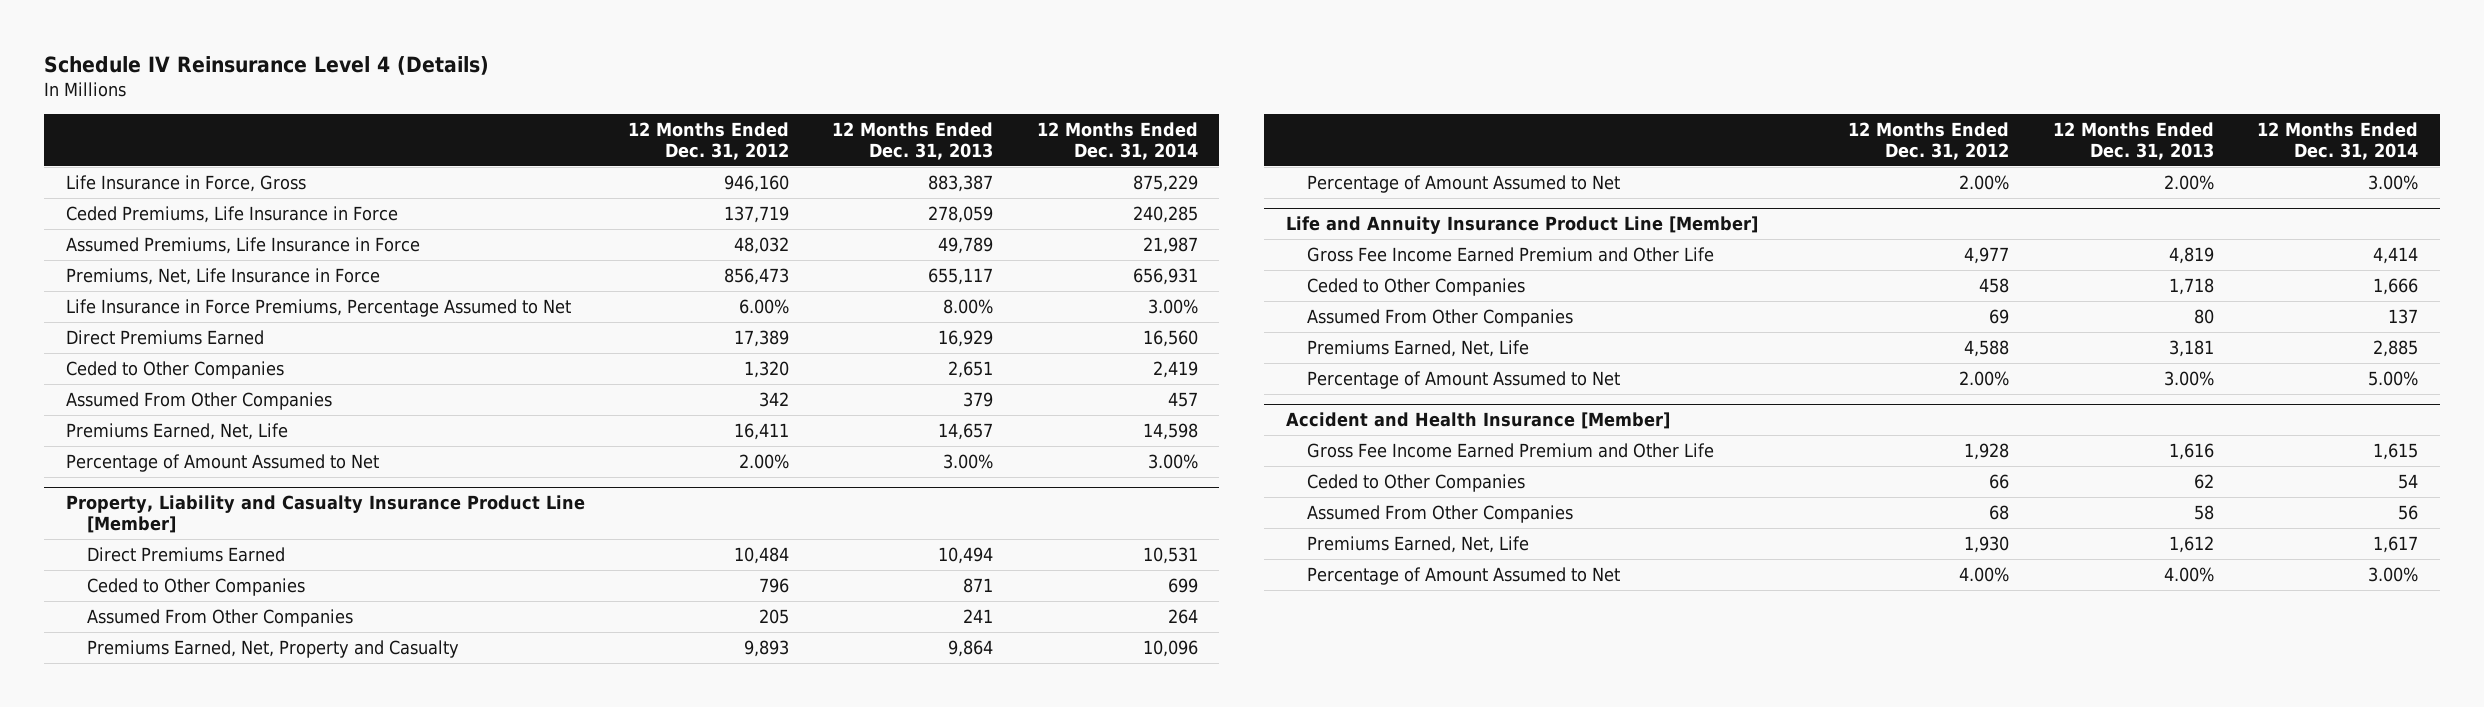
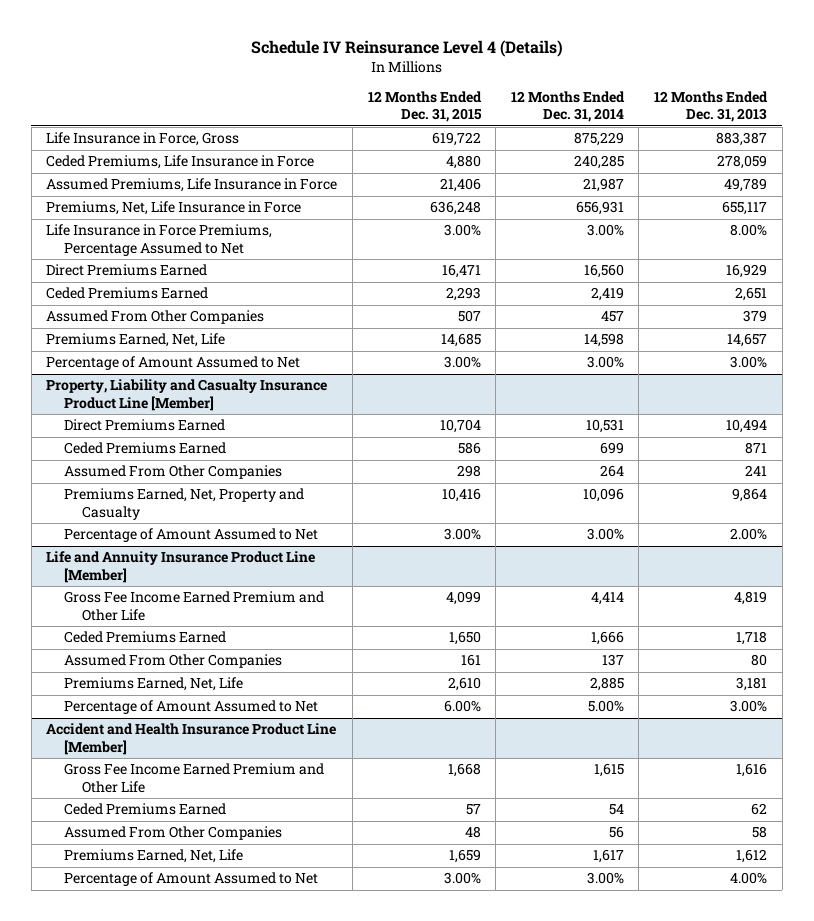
- | 12 Months Ended Dec. 31, 2012 | 12 Months Ended Dec. 31, 2013 | 12 Months Ended Dec. 31, 2014
+ | 12 Months Ended Dec. 31, 2015 | 12 Months Ended Dec. 31, 2014 | 12 Months Ended Dec. 31, 2013
- Ceded to Other Companies | 1,320 | 2,651 | 2,419
+ Ceded Premiums Earned | 2,293 | 2,419 | 2,651
@ Property, Liability and Casualty Insurance Product Line [Member]
- Ceded to Other Companies | 796 | 871 | 699
+ Ceded Premiums Earned | 586 | 699 | 871
@ Life and Annuity Insurance Product Line [Member]
- Ceded to Other Companies | 458 | 1,718 | 1,666
+ Ceded Premiums Earned | 1,650 | 1,666 | 1,718
- Accident and Health Insurance [Member]
+ Accident and Health Insurance Product Line [Member]
- Ceded to Other Companies | 66 | 62 | 54
+ Ceded Premiums Earned | 57 | 54 | 62

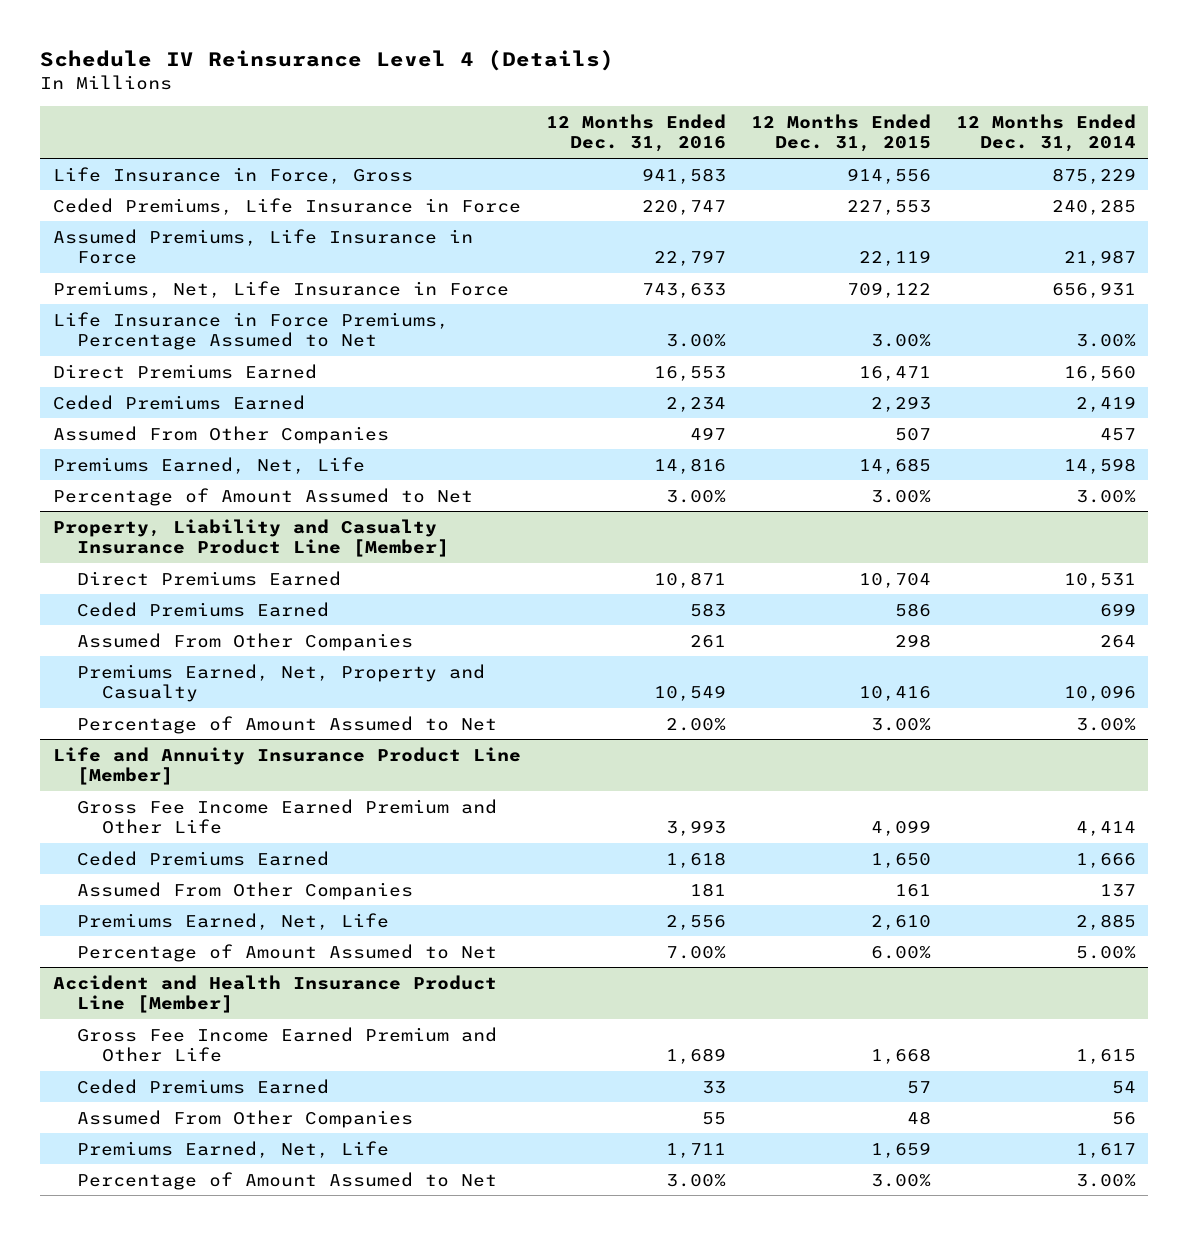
- | 12 Months Ended Dec. 31, 2015 | 12 Months Ended Dec. 31, 2014 | 12 Months Ended Dec. 31, 2013
+ | 12 Months Ended Dec. 31, 2016 | 12 Months Ended Dec. 31, 2015 | 12 Months Ended Dec. 31, 2014
- Life Insurance in Force, Gross | 619,722 | 875,229 | 883,387
- Ceded Premiums, Life Insurance in Force | 4,880 | 240,285 | 278,059
- Assumed Premiums, Life Insurance in Force | 21,406 | 21,987 | 49,789
- Premiums, Net, Life Insurance in Force | 636,248 | 656,931 | 655,117
+ Life Insurance in Force, Gross | 941,583 | 914,556 | 875,229
+ Ceded Premiums, Life Insurance in Force | 220,747 | 227,553 | 240,285
+ Assumed Premiums, Life Insurance in Force | 22,797 | 22,119 | 21,987
+ Premiums, Net, Life Insurance in Force | 743,633 | 709,122 | 656,931

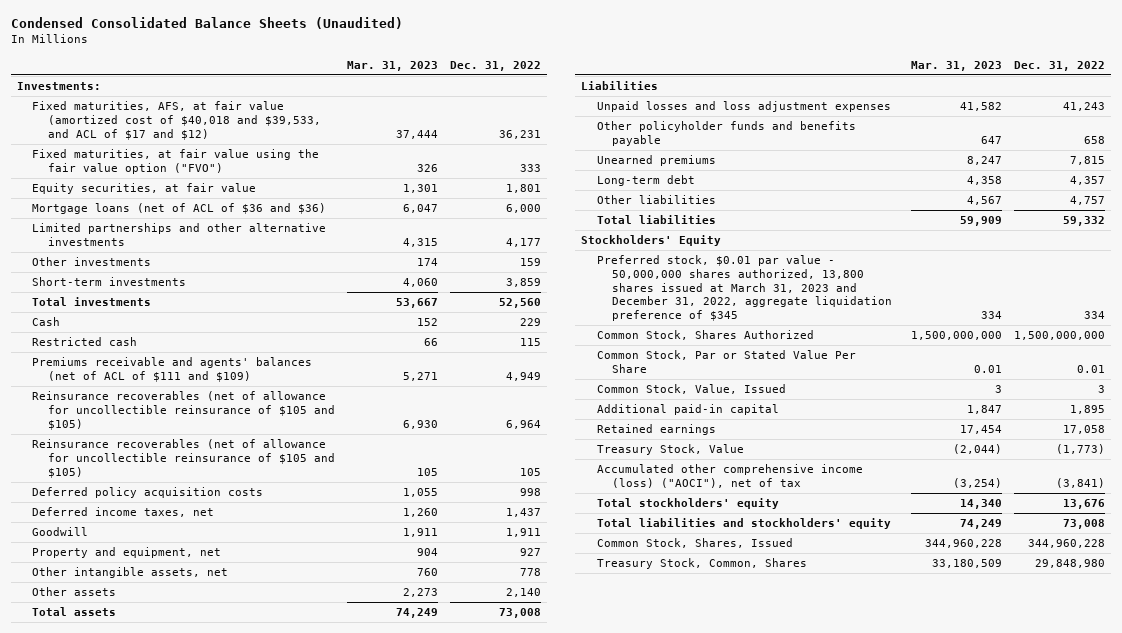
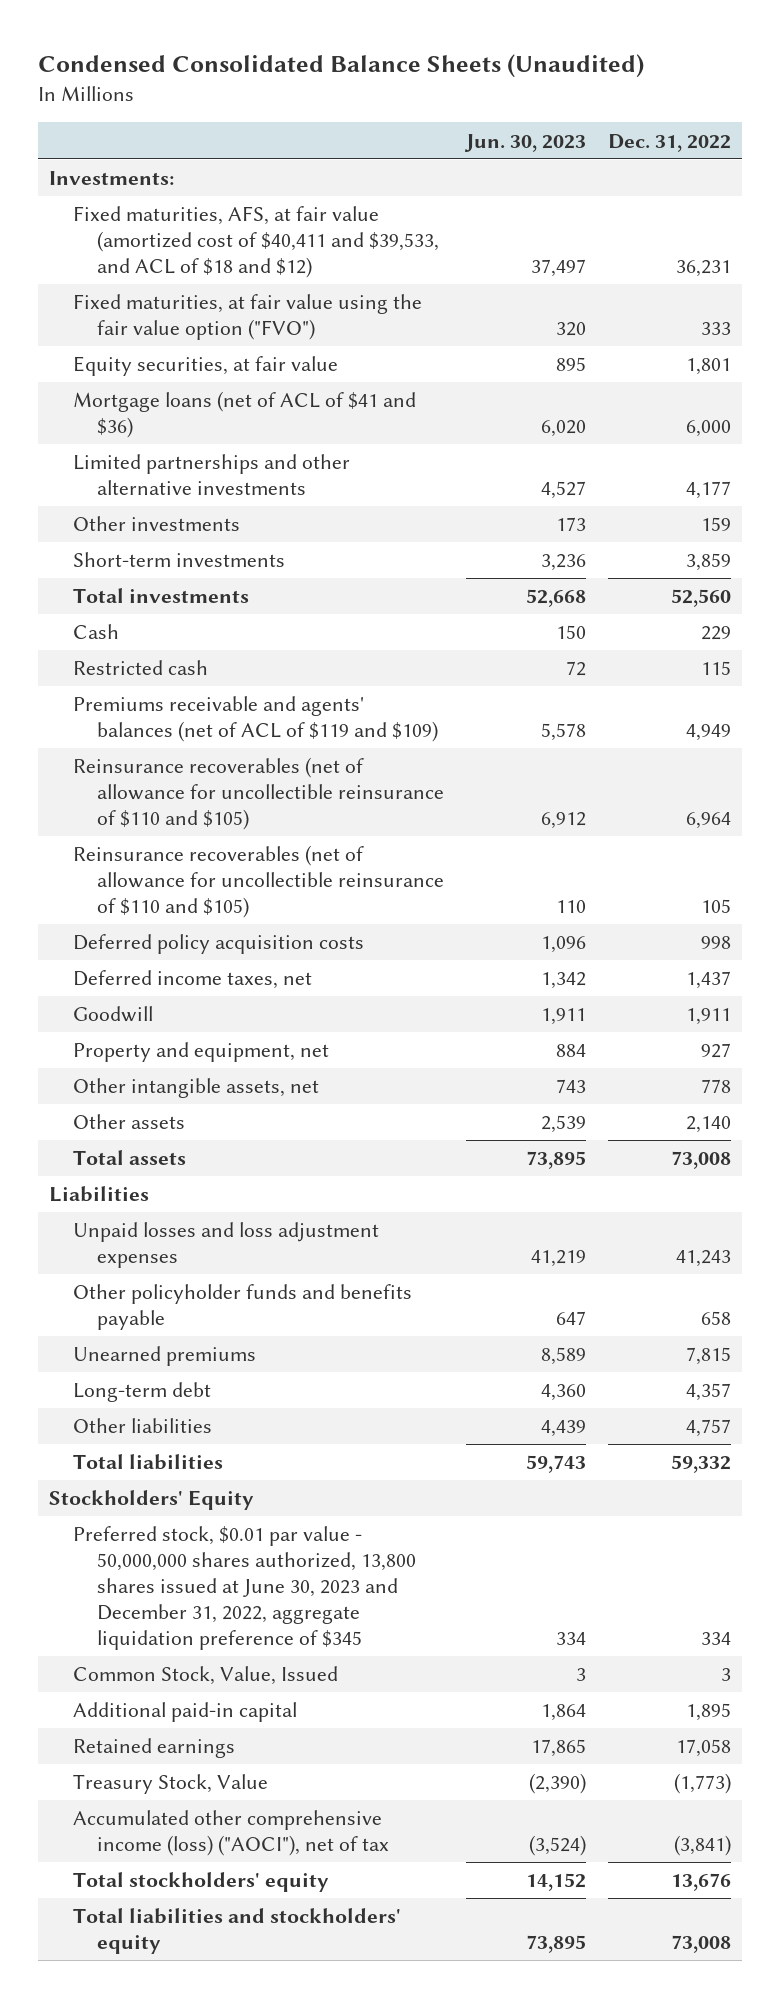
- | Mar. 31, 2023 | Dec. 31, 2022
+ | Jun. 30, 2023 | Dec. 31, 2022
- Fixed maturities, AFS, at fair value (amortized cost of $40,018 and $39,533, and ACL of $17 and $12) | 37,444 | 36,231
+ Fixed maturities, AFS, at fair value (amortized cost of $40,411 and $39,533, and ACL of $18 and $12) | 37,497 | 36,231
- Mortgage loans (net of ACL of $36 and $36) | 6,047 | 6,000
+ Mortgage loans (net of ACL of $41 and $36) | 6,020 | 6,000
- Premiums receivable and agents' balances (net of ACL of $111 and $109) | 5,271 | 4,949
- Reinsurance recoverables (net of allowance for uncollectible reinsurance of $105 and $105) | 6,930 | 6,964
- Reinsurance recoverables (net of allowance for uncollectible reinsurance of $105 and $105) | 105 | 105
+ Premiums receivable and agents' balances (net of ACL of $119 and $109) | 5,578 | 4,949
+ Reinsurance recoverables (net of allowance for uncollectible reinsurance of $110 and $105) | 6,912 | 6,964
+ Reinsurance recoverables (net of allowance for uncollectible reinsurance of $110 and $105) | 110 | 105
- Preferred stock, $0.01 par value - 50,000,000 shares authorized, 13,800 shares issued at March 31, 2023 and December 31, 2022, aggregate liquidation preference of $345 | 334 | 334
- Common Stock, Shares Authorized | 1,500,000,000 | 1,500,000,000
- Common Stock, Par or Stated Value Per Share | 0.01 | 0.01
+ Preferred stock, $0.01 par value - 50,000,000 shares authorized, 13,800 shares issued at June 30, 2023 and December 31, 2022, aggregate liquidation preference of $345 | 334 | 334
- Common Stock, Shares, Issued | 344,960,228 | 344,960,228
- Treasury Stock, Common, Shares | 33,180,509 | 29,848,980

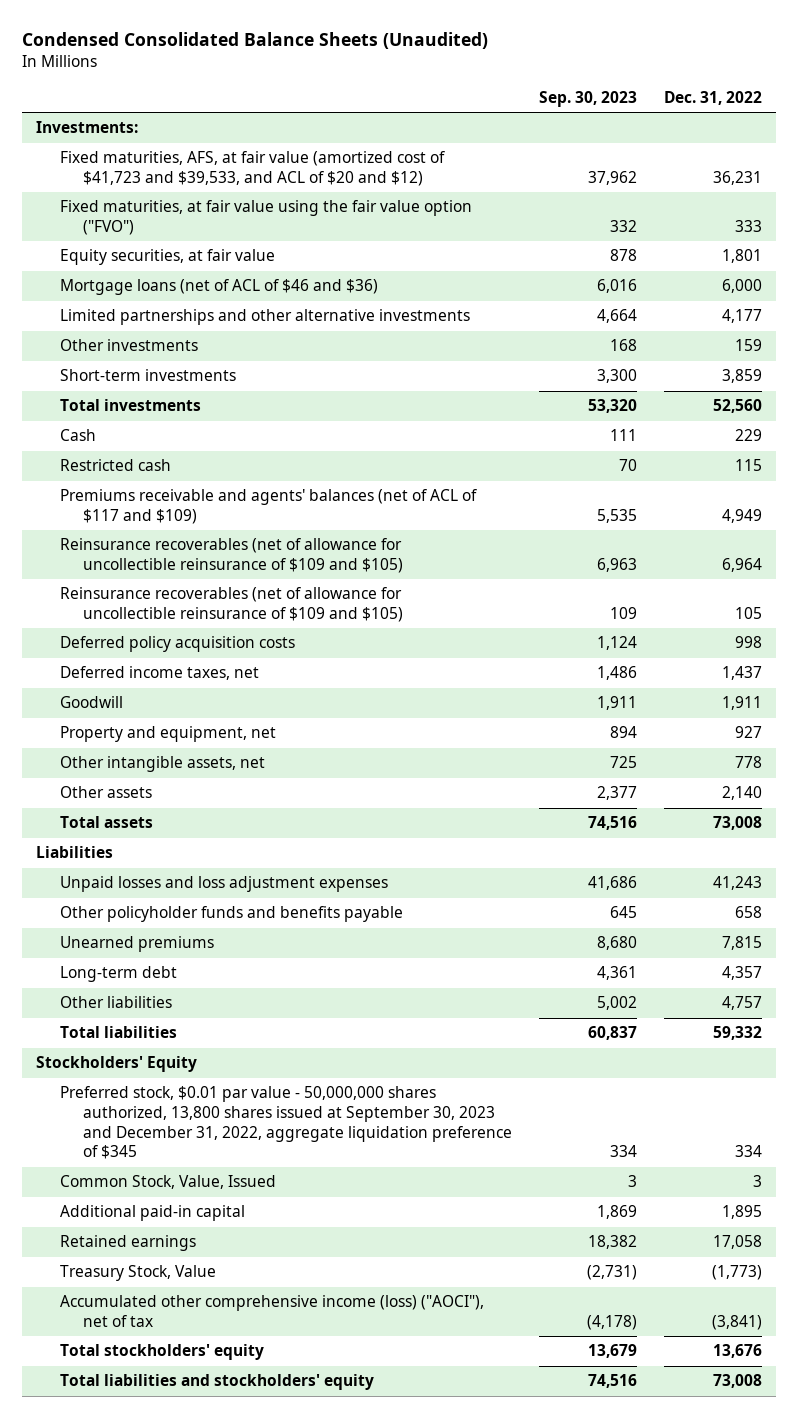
- | Jun. 30, 2023 | Dec. 31, 2022
+ | Sep. 30, 2023 | Dec. 31, 2022
- Fixed maturities, AFS, at fair value (amortized cost of $40,411 and $39,533, and ACL of $18 and $12) | 37,497 | 36,231
+ Fixed maturities, AFS, at fair value (amortized cost of $41,723 and $39,533, and ACL of $20 and $12) | 37,962 | 36,231
- Mortgage loans (net of ACL of $41 and $36) | 6,020 | 6,000
+ Mortgage loans (net of ACL of $46 and $36) | 6,016 | 6,000
- Premiums receivable and agents' balances (net of ACL of $119 and $109) | 5,578 | 4,949
- Reinsurance recoverables (net of allowance for uncollectible reinsurance of $110 and $105) | 6,912 | 6,964
- Reinsurance recoverables (net of allowance for uncollectible reinsurance of $110 and $105) | 110 | 105
+ Premiums receivable and agents' balances (net of ACL of $117 and $109) | 5,535 | 4,949
+ Reinsurance recoverables (net of allowance for uncollectible reinsurance of $109 and $105) | 6,963 | 6,964
+ Reinsurance recoverables (net of allowance for uncollectible reinsurance of $109 and $105) | 109 | 105
- Preferred stock, $0.01 par value - 50,000,000 shares authorized, 13,800 shares issued at June 30, 2023 and December 31, 2022, aggregate liquidation preference of $345 | 334 | 334
+ Preferred stock, $0.01 par value - 50,000,000 shares authorized, 13,800 shares issued at September 30, 2023 and December 31, 2022, aggregate liquidation preference of $345 | 334 | 334

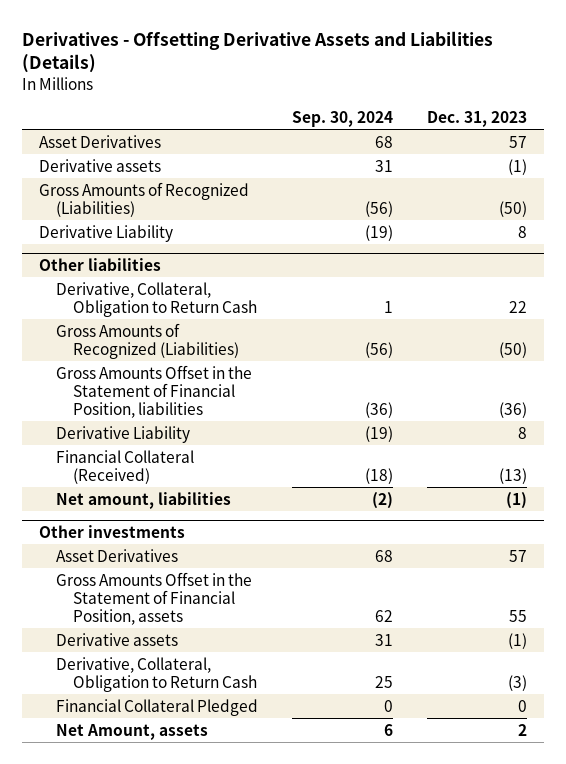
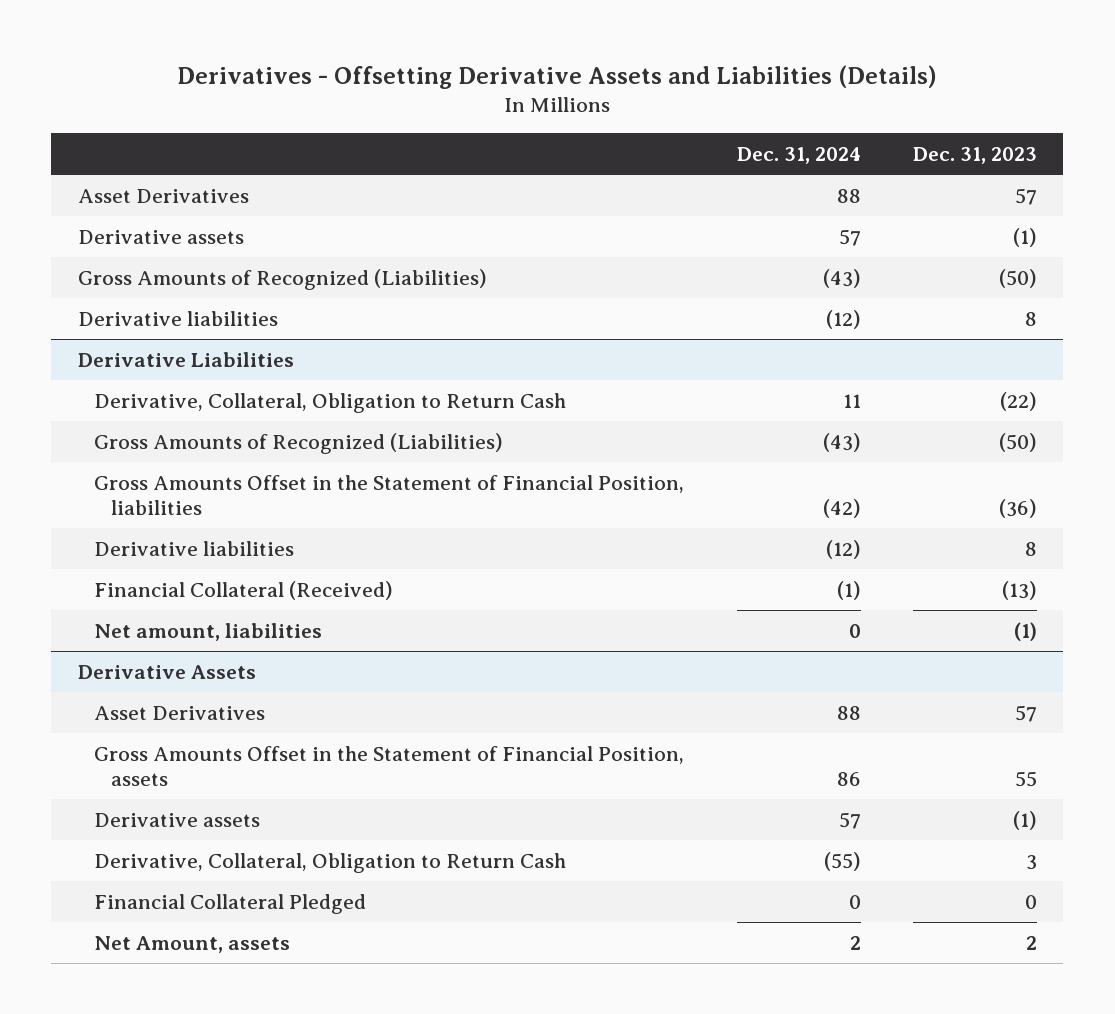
- | Sep. 30, 2024 | Dec. 31, 2023
+ | Dec. 31, 2024 | Dec. 31, 2023
- Derivative Liability | (19) | 8
- Other liabilities
- Derivative, Collateral, Obligation to Return Cash | 1 | 22
+ Derivative liabilities | (12) | 8
+ Derivative Liabilities
+ Derivative, Collateral, Obligation to Return Cash | 11 | (22)
- Derivative Liability | (19) | 8
+ Derivative liabilities | (12) | 8
- Other investments
+ Derivative Assets
- Derivative, Collateral, Obligation to Return Cash | 25 | (3)
+ Derivative, Collateral, Obligation to Return Cash | (55) | 3

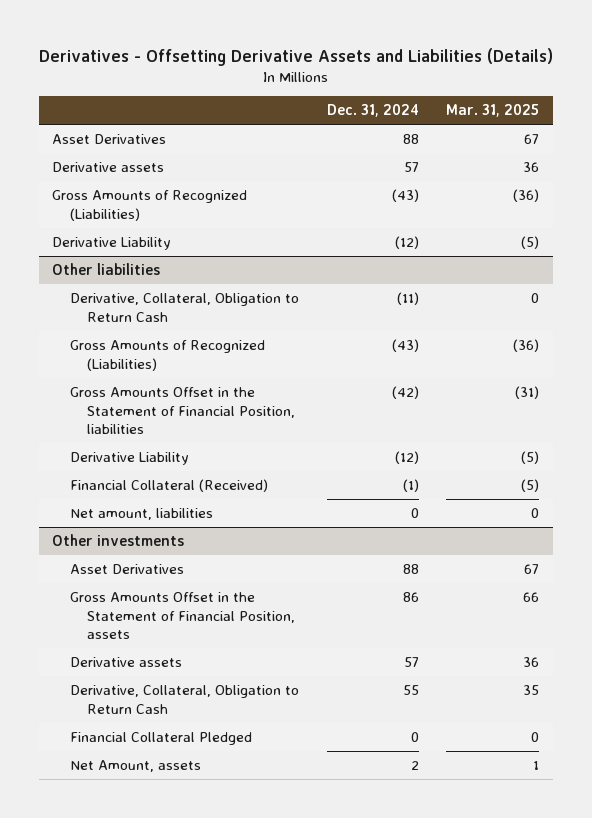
- | Dec. 31, 2024 | Dec. 31, 2023
+ | Dec. 31, 2024 | Mar. 31, 2025
- Derivative liabilities | (12) | 8
- Derivative Liabilities
- Derivative, Collateral, Obligation to Return Cash | 11 | (22)
+ Derivative Liability | (12) | (5)
+ Other liabilities
+ Derivative, Collateral, Obligation to Return Cash | (11) | 0
- Derivative liabilities | (12) | 8
+ Derivative Liability | (12) | (5)
- Derivative Assets
+ Other investments
- Derivative, Collateral, Obligation to Return Cash | (55) | 3
+ Derivative, Collateral, Obligation to Return Cash | 55 | 35

